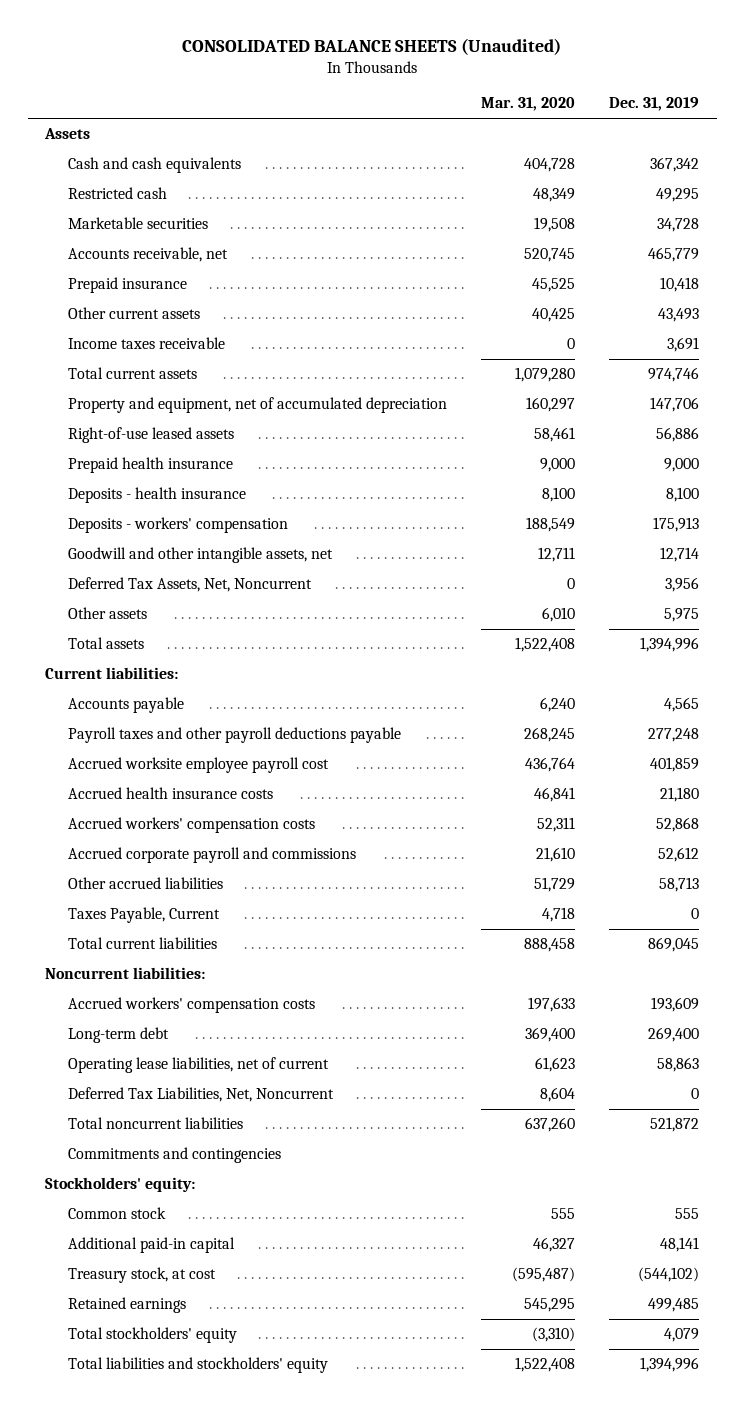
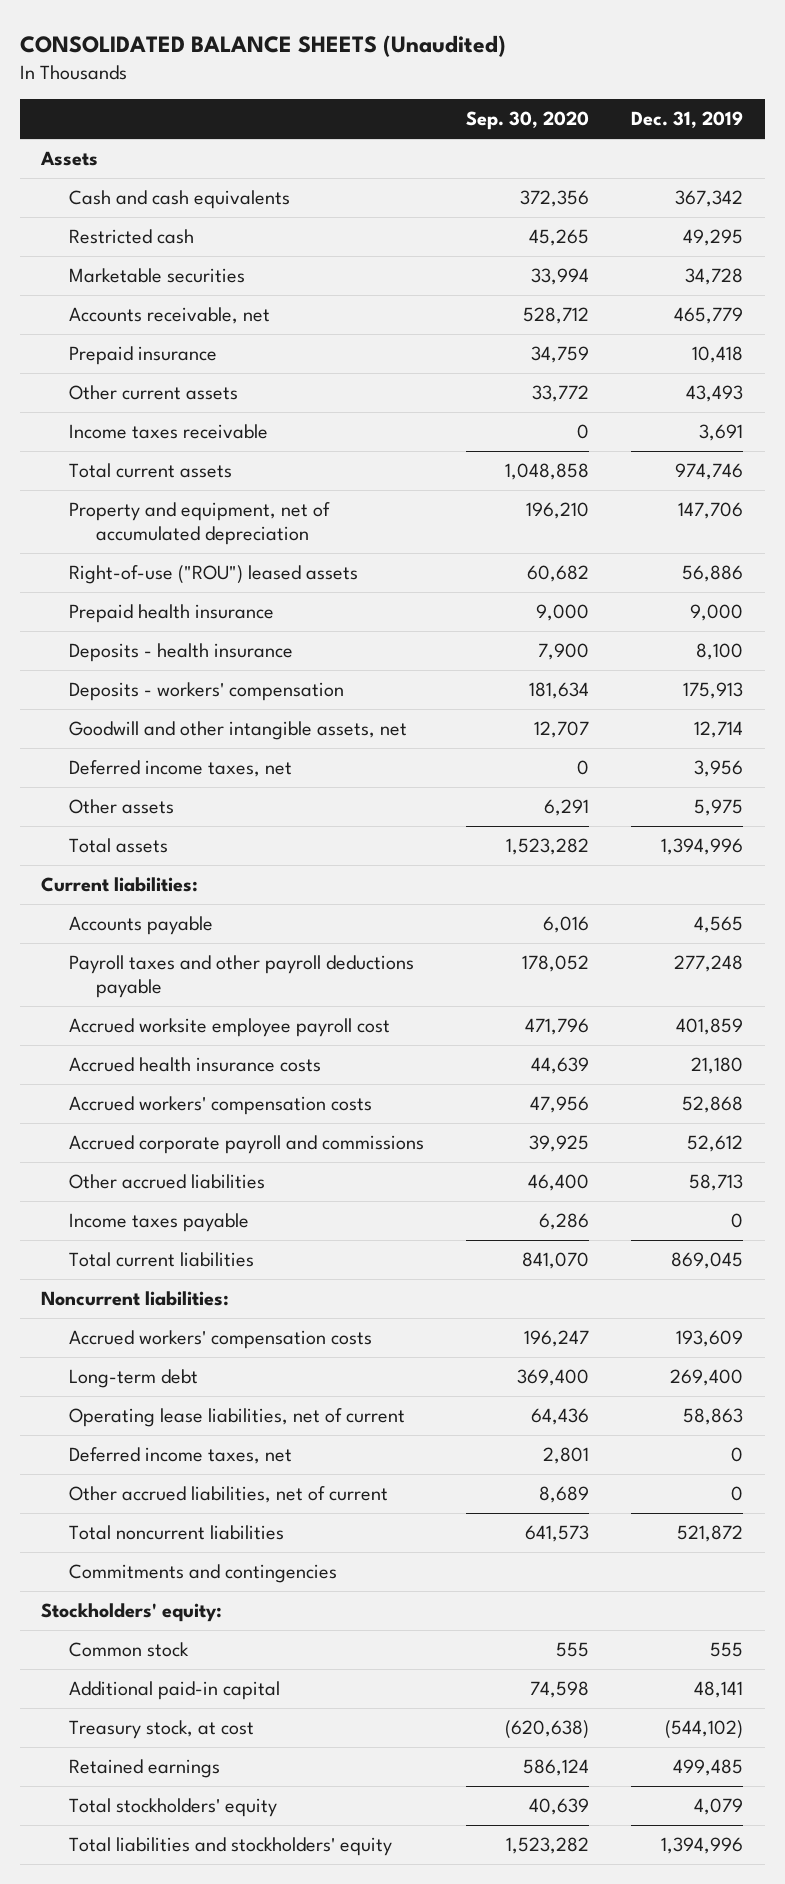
- | Mar. 31, 2020 | Dec. 31, 2019
+ | Sep. 30, 2020 | Dec. 31, 2019
- Right-of-use leased assets | 58,461 | 56,886
+ Right-of-use ("ROU") leased assets | 60,682 | 56,886
- Deferred Tax Assets, Net, Noncurrent | 0 | 3,956
+ Deferred income taxes, net | 0 | 3,956
- Taxes Payable, Current | 4,718 | 0
+ Income taxes payable | 6,286 | 0
- Deferred Tax Liabilities, Net, Noncurrent | 8,604 | 0
+ Deferred income taxes, net | 2,801 | 0
+ Other accrued liabilities, net of current | 8,689 | 0

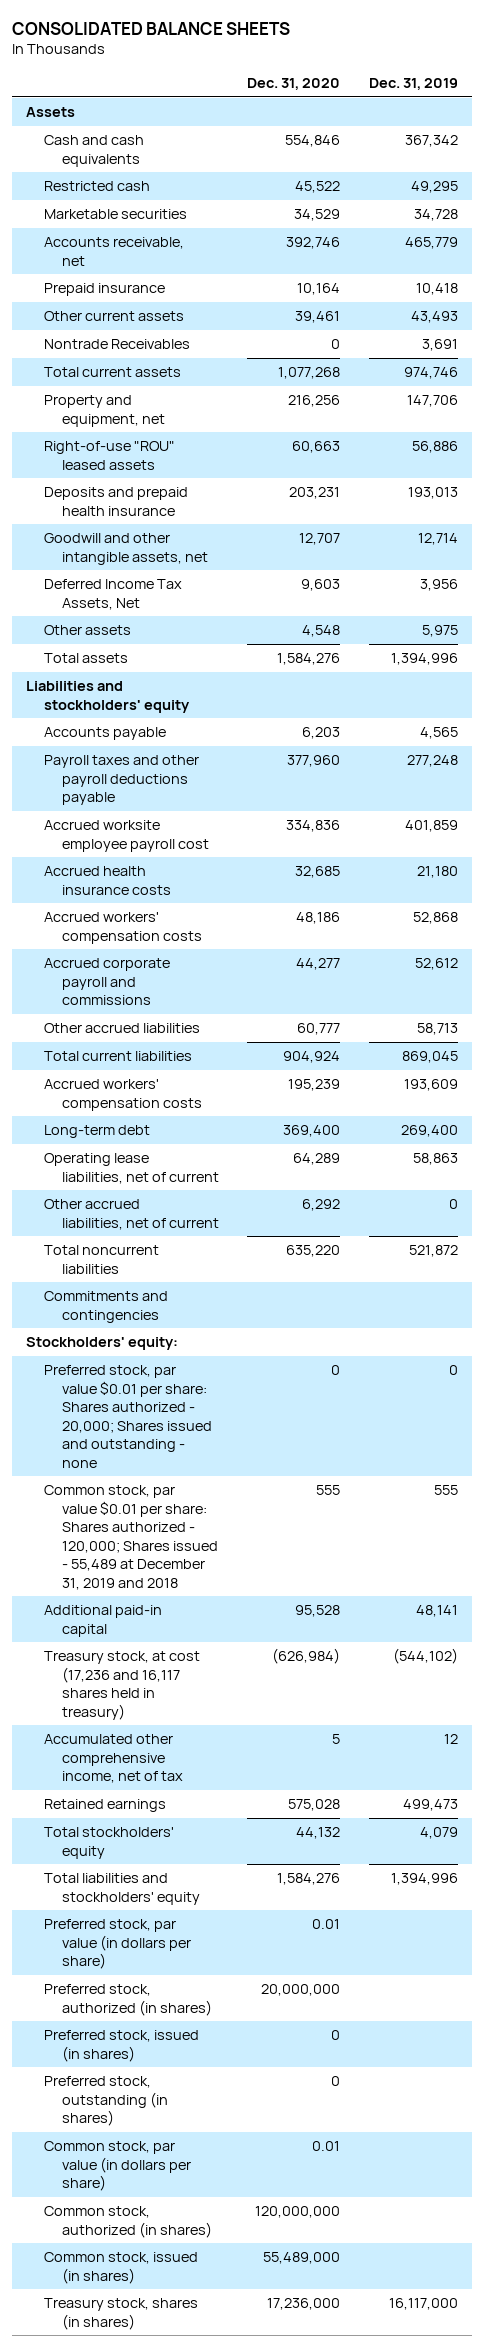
- CONSOLIDATED BALANCE SHEETS (Unaudited)
+ CONSOLIDATED BALANCE SHEETS
- | Sep. 30, 2020 | Dec. 31, 2019
+ | Dec. 31, 2020 | Dec. 31, 2019
- Income taxes receivable | 0 | 3,691
+ Nontrade Receivables | 0 | 3,691
- Property and equipment, net of accumulated depreciation | 196,210 | 147,706
- Right-of-use ("ROU") leased assets | 60,682 | 56,886
- Prepaid health insurance | 9,000 | 9,000
- Deposits - health insurance | 7,900 | 8,100
- Deposits - workers' compensation | 181,634 | 175,913
+ Property and equipment, net | 216,256 | 147,706
+ Right-of-use "ROU" leased assets | 60,663 | 56,886
+ Deposits and prepaid health insurance | 203,231 | 193,013
- Deferred income taxes, net | 0 | 3,956
+ Deferred Income Tax Assets, Net | 9,603 | 3,956
- Current liabilities:
+ Liabilities and stockholders' equity
- Income taxes payable | 6,286 | 0
- Noncurrent liabilities:
- Deferred income taxes, net | 2,801 | 0
- Common stock | 555 | 555
+ Preferred stock, par value $0.01 per share: Shares authorized - 20,000; Shares issued and outstanding - none | 0 | 0
+ Common stock, par value $0.01 per share: Shares authorized - 120,000; Shares issued - 55,489 at December 31, 2019 and 2018 | 555 | 555
- Treasury stock, at cost | (620,638) | (544,102)
- Retained earnings | 586,124 | 499,485
+ Treasury stock, at cost (17,236 and 16,117 shares held in treasury) | (626,984) | (544,102)
+ Accumulated other comprehensive income, net of tax | 5 | 12
+ Retained earnings | 575,028 | 499,473
+ Preferred stock, par value (in dollars per share) | 0.01 |
+ Preferred stock, authorized (in shares) | 20,000,000 |
+ Preferred stock, issued (in shares) | 0 |
+ Preferred stock, outstanding (in shares) | 0 |
+ Common stock, par value (in dollars per share) | 0.01 |
+ Common stock, authorized (in shares) | 120,000,000 |
+ Common stock, issued (in shares) | 55,489,000 |
+ Treasury stock, shares (in shares) | 17,236,000 | 16,117,000

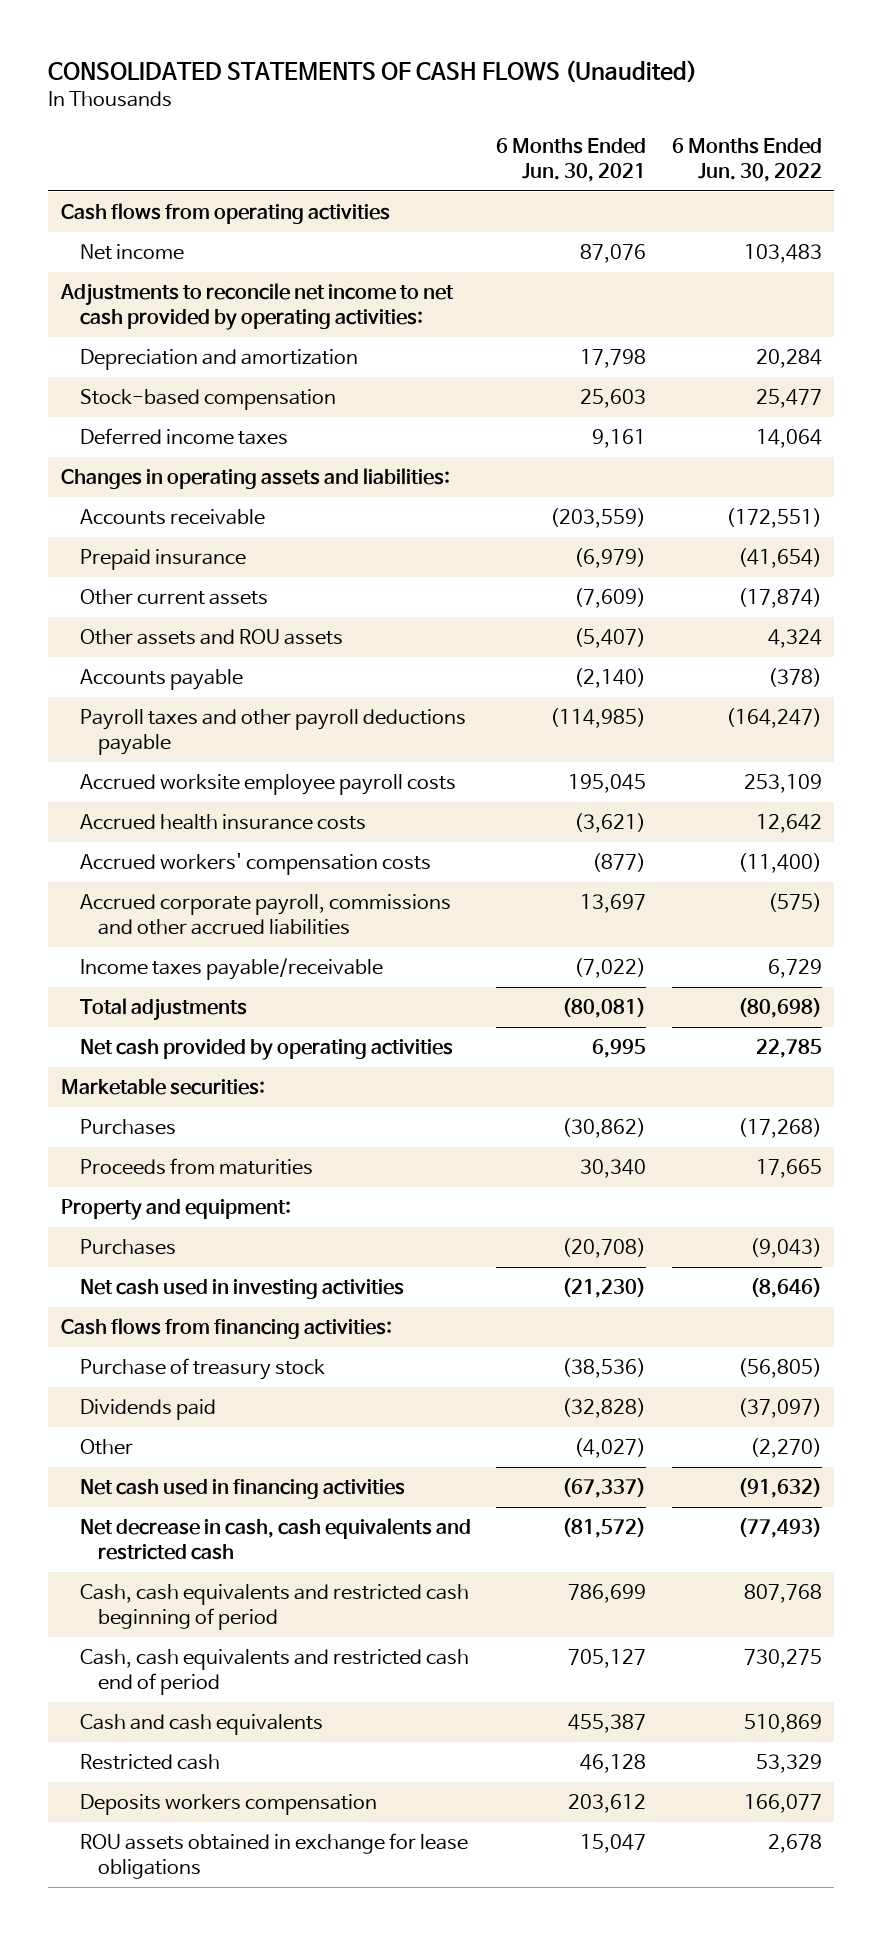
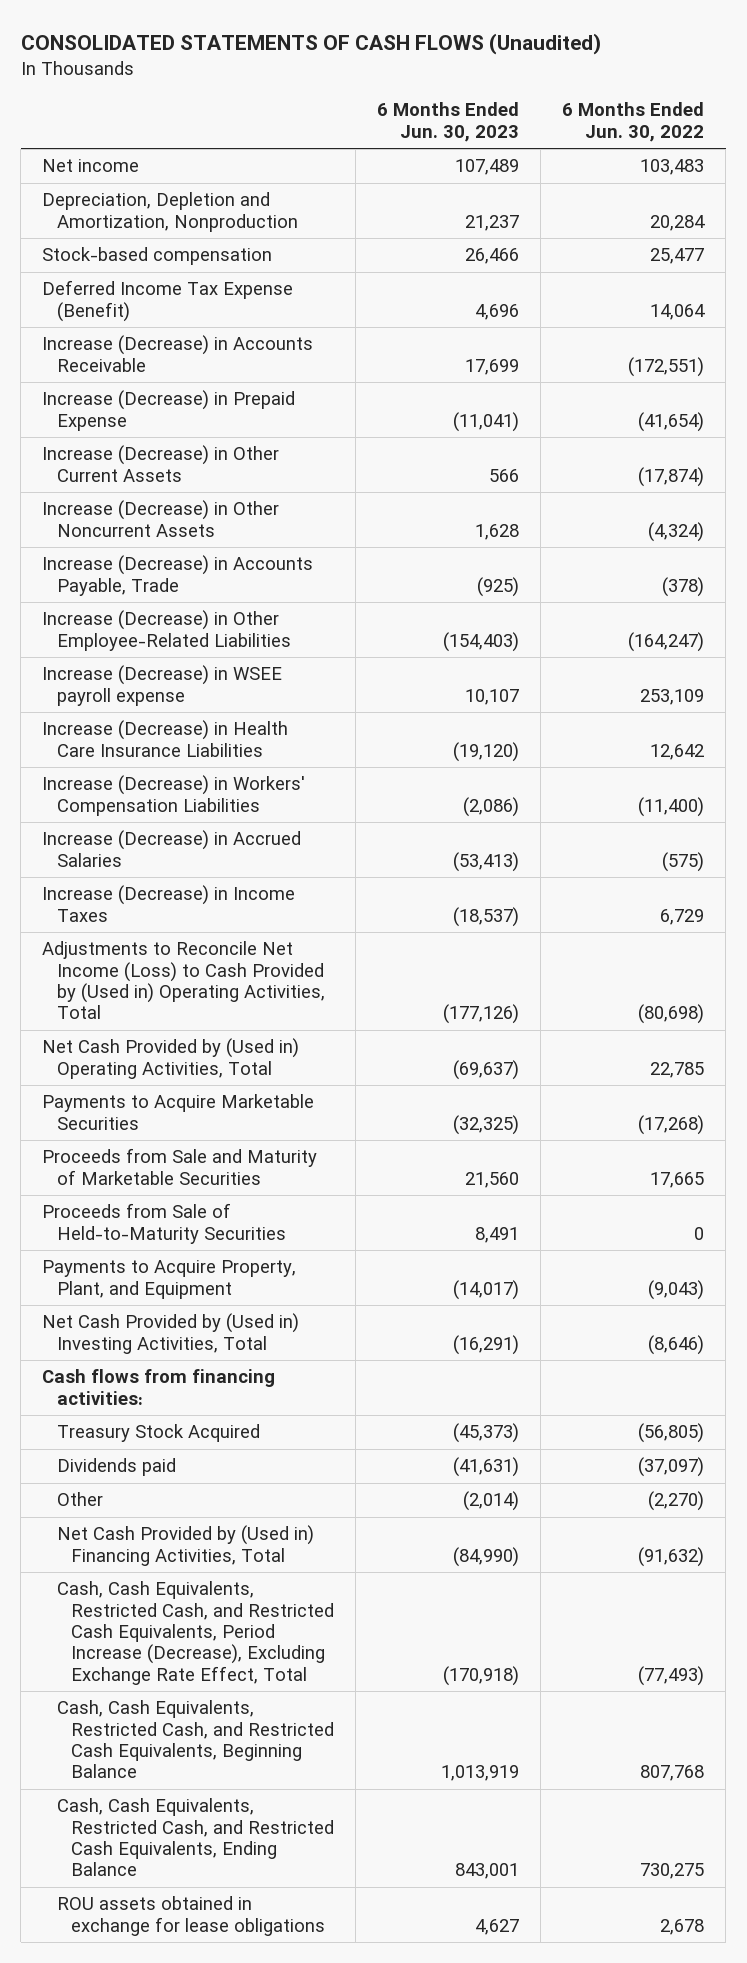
- | 6 Months Ended Jun. 30, 2021 | 6 Months Ended Jun. 30, 2022
+ | 6 Months Ended Jun. 30, 2023 | 6 Months Ended Jun. 30, 2022
- Cash flows from operating activities
- Adjustments to reconcile net income to net cash provided by operating activities:
- Depreciation and amortization | 17,798 | 20,284
+ Depreciation, Depletion and Amortization, Nonproduction | 21,237 | 20,284
- Deferred income taxes | 9,161 | 14,064
- Changes in operating assets and liabilities:
- Accounts receivable | (203,559) | (172,551)
- Prepaid insurance | (6,979) | (41,654)
- Other current assets | (7,609) | (17,874)
- Other assets and ROU assets | (5,407) | 4,324
- Accounts payable | (2,140) | (378)
- Payroll taxes and other payroll deductions payable | (114,985) | (164,247)
- Accrued worksite employee payroll costs | 195,045 | 253,109
- Accrued health insurance costs | (3,621) | 12,642
- Accrued workers' compensation costs | (877) | (11,400)
- Accrued corporate payroll, commissions and other accrued liabilities | 13,697 | (575)
- Income taxes payable/receivable | (7,022) | 6,729
- Total adjustments | (80,081) | (80,698)
- Net cash provided by operating activities | 6,995 | 22,785
- Marketable securities:
- Purchases | (30,862) | (17,268)
- Proceeds from maturities | 30,340 | 17,665
- Property and equipment:
- Purchases | (20,708) | (9,043)
- Net cash used in investing activities | (21,230) | (8,646)
+ Deferred Income Tax Expense (Benefit) | 4,696 | 14,064
+ Increase (Decrease) in Accounts Receivable | 17,699 | (172,551)
+ Increase (Decrease) in Prepaid Expense | (11,041) | (41,654)
+ Increase (Decrease) in Other Current Assets | 566 | (17,874)
+ Increase (Decrease) in Other Noncurrent Assets | 1,628 | (4,324)
+ Increase (Decrease) in Accounts Payable, Trade | (925) | (378)
+ Increase (Decrease) in Other Employee-Related Liabilities | (154,403) | (164,247)
+ Increase (Decrease) in WSEE payroll expense | 10,107 | 253,109
+ Increase (Decrease) in Health Care Insurance Liabilities | (19,120) | 12,642
+ Increase (Decrease) in Workers' Compensation Liabilities | (2,086) | (11,400)
+ Increase (Decrease) in Accrued Salaries | (53,413) | (575)
+ Increase (Decrease) in Income Taxes | (18,537) | 6,729
+ Adjustments to Reconcile Net Income (Loss) to Cash Provided by (Used in) Operating Activities, Total | (177,126) | (80,698)
+ Net Cash Provided by (Used in) Operating Activities, Total | (69,637) | 22,785
+ Payments to Acquire Marketable Securities | (32,325) | (17,268)
+ Proceeds from Sale and Maturity of Marketable Securities | 21,560 | 17,665
+ Proceeds from Sale of Held-to-Maturity Securities | 8,491 | 0
+ Payments to Acquire Property, Plant, and Equipment | (14,017) | (9,043)
+ Net Cash Provided by (Used in) Investing Activities, Total | (16,291) | (8,646)
- Purchase of treasury stock | (38,536) | (56,805)
+ Treasury Stock Acquired | (45,373) | (56,805)
- Net cash used in financing activities | (67,337) | (91,632)
- Net decrease in cash, cash equivalents and restricted cash | (81,572) | (77,493)
- Cash, cash equivalents and restricted cash beginning of period | 786,699 | 807,768
- Cash, cash equivalents and restricted cash end of period | 705,127 | 730,275
- Cash and cash equivalents | 455,387 | 510,869
- Restricted cash | 46,128 | 53,329
- Deposits workers compensation | 203,612 | 166,077
+ Net Cash Provided by (Used in) Financing Activities, Total | (84,990) | (91,632)
+ Cash, Cash Equivalents, Restricted Cash, and Restricted Cash Equivalents, Period Increase (Decrease), Excluding Exchange Rate Effect, Total | (170,918) | (77,493)
+ Cash, Cash Equivalents, Restricted Cash, and Restricted Cash Equivalents, Beginning Balance | 1,013,919 | 807,768
+ Cash, Cash Equivalents, Restricted Cash, and Restricted Cash Equivalents, Ending Balance | 843,001 | 730,275

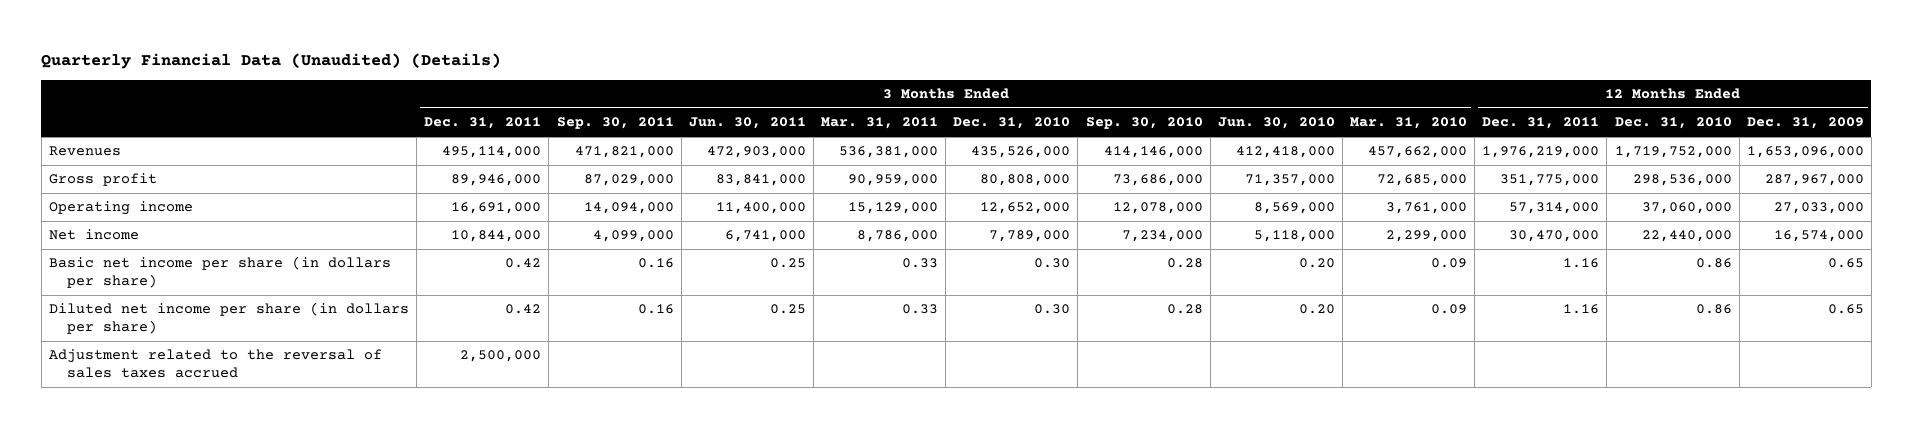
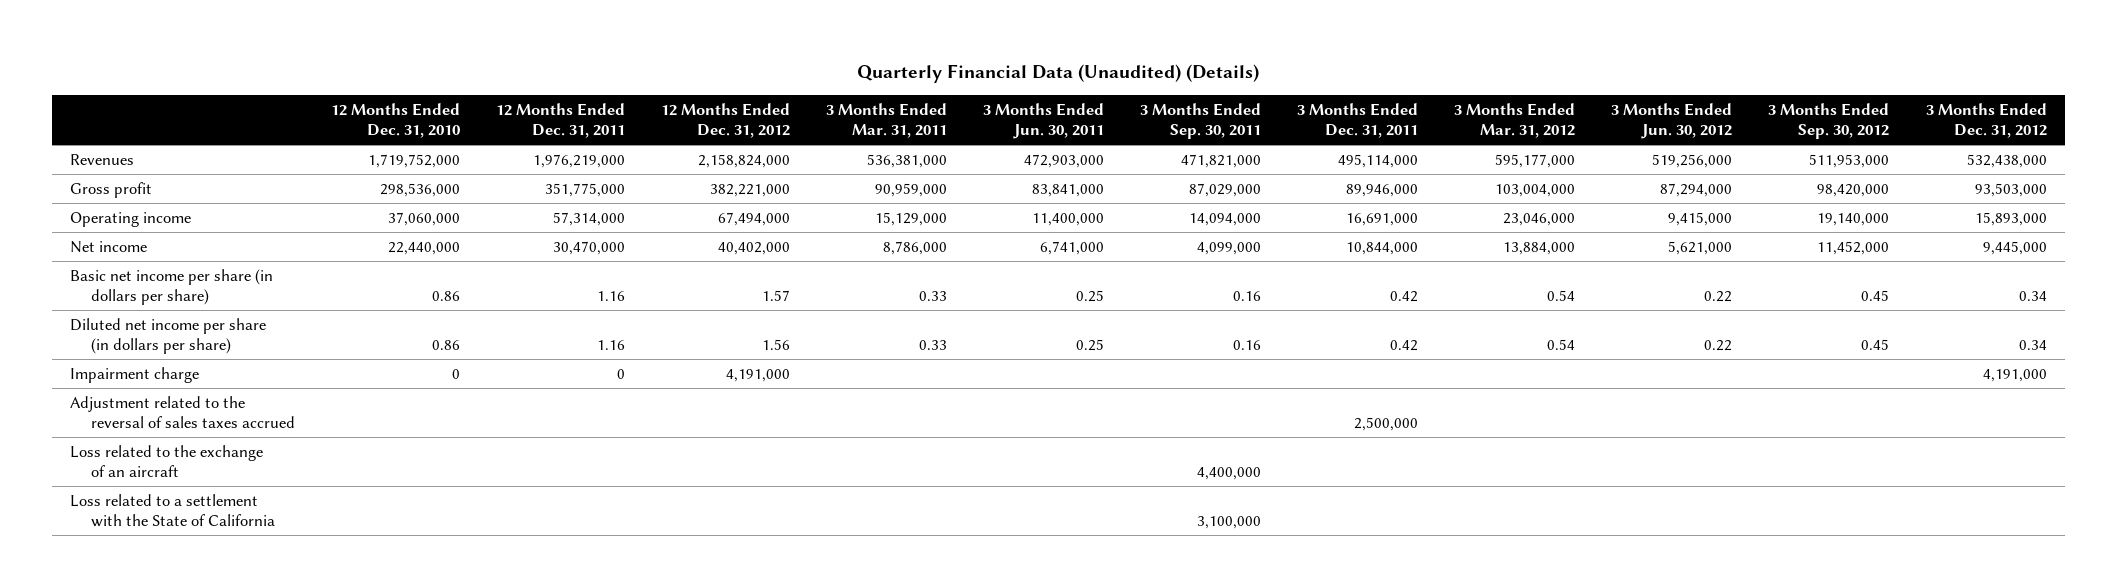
- | 3 Months Ended Dec. 31, 2011 | 3 Months Ended Sep. 30, 2011 | 3 Months Ended Jun. 30, 2011 | 3 Months Ended Mar. 31, 2011 | 3 Months Ended Dec. 31, 2010 | 3 Months Ended Sep. 30, 2010 | 3 Months Ended Jun. 30, 2010 | 3 Months Ended Mar. 31, 2010 | 12 Months Ended Dec. 31, 2011 | 12 Months Ended Dec. 31, 2010 | 12 Months Ended Dec. 31, 2009
+ | 12 Months Ended Dec. 31, 2010 | 12 Months Ended Dec. 31, 2011 | 12 Months Ended Dec. 31, 2012 | 3 Months Ended Mar. 31, 2011 | 3 Months Ended Jun. 30, 2011 | 3 Months Ended Sep. 30, 2011 | 3 Months Ended Dec. 31, 2011 | 3 Months Ended Mar. 31, 2012 | 3 Months Ended Jun. 30, 2012 | 3 Months Ended Sep. 30, 2012 | 3 Months Ended Dec. 31, 2012
+ Impairment charge | 0 | 0 | 4,191,000 | | | | | | | | 4,191,000
+ Loss related to the exchange of an aircraft | | | | | | 4,400,000 | | | | |
+ Loss related to a settlement with the State of California | | | | | | 3,100,000 | | | | |

